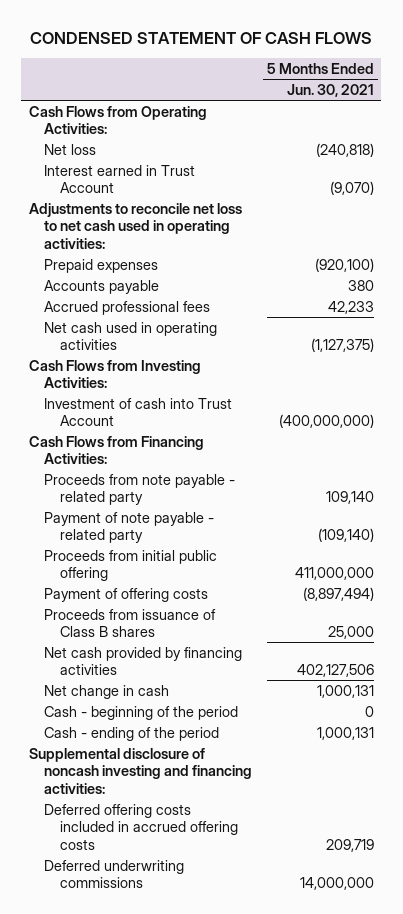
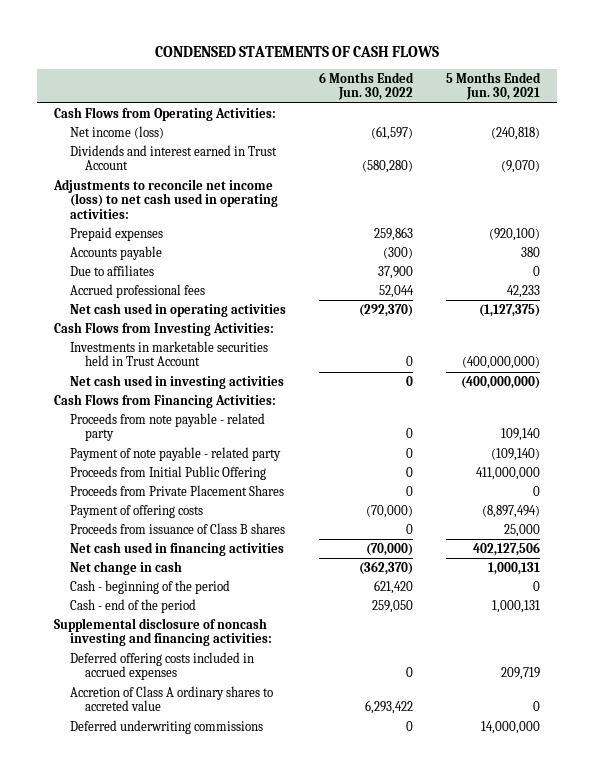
- CONDENSED STATEMENT OF CASH FLOWS
+ CONDENSED STATEMENTS OF CASH FLOWS
- | 5 Months Ended Jun. 30, 2021
+ | 6 Months Ended Jun. 30, 2022 | 5 Months Ended Jun. 30, 2021
- Net loss | (240,818)
- Interest earned in Trust Account | (9,070)
- Adjustments to reconcile net loss to net cash used in operating activities:
+ Net income (loss) | (61,597) | (240,818)
+ Dividends and interest earned in Trust Account | (580,280) | (9,070)
+ Adjustments to reconcile net income (loss) to net cash used in operating activities:
+ Due to affiliates | 37,900 | 0
- Investment of cash into Trust Account | (400,000,000)
+ Investments in marketable securities held in Trust Account | 0 | (400,000,000)
+ Net cash used in investing activities | 0 | (400,000,000)
- Proceeds from initial public offering | 411,000,000
+ Proceeds from Initial Public Offering | 0 | 411,000,000
+ Proceeds from Private Placement Shares | 0 | 0
- Net cash provided by financing activities | 402,127,506
+ Net cash used in financing activities | (70,000) | 402,127,506
- Cash - ending of the period | 1,000,131
+ Cash - end of the period | 259,050 | 1,000,131
- Deferred offering costs included in accrued offering costs | 209,719
+ Deferred offering costs included in accrued expenses | 0 | 209,719
+ Accretion of Class A ordinary shares to accreted value | 6,293,422 | 0

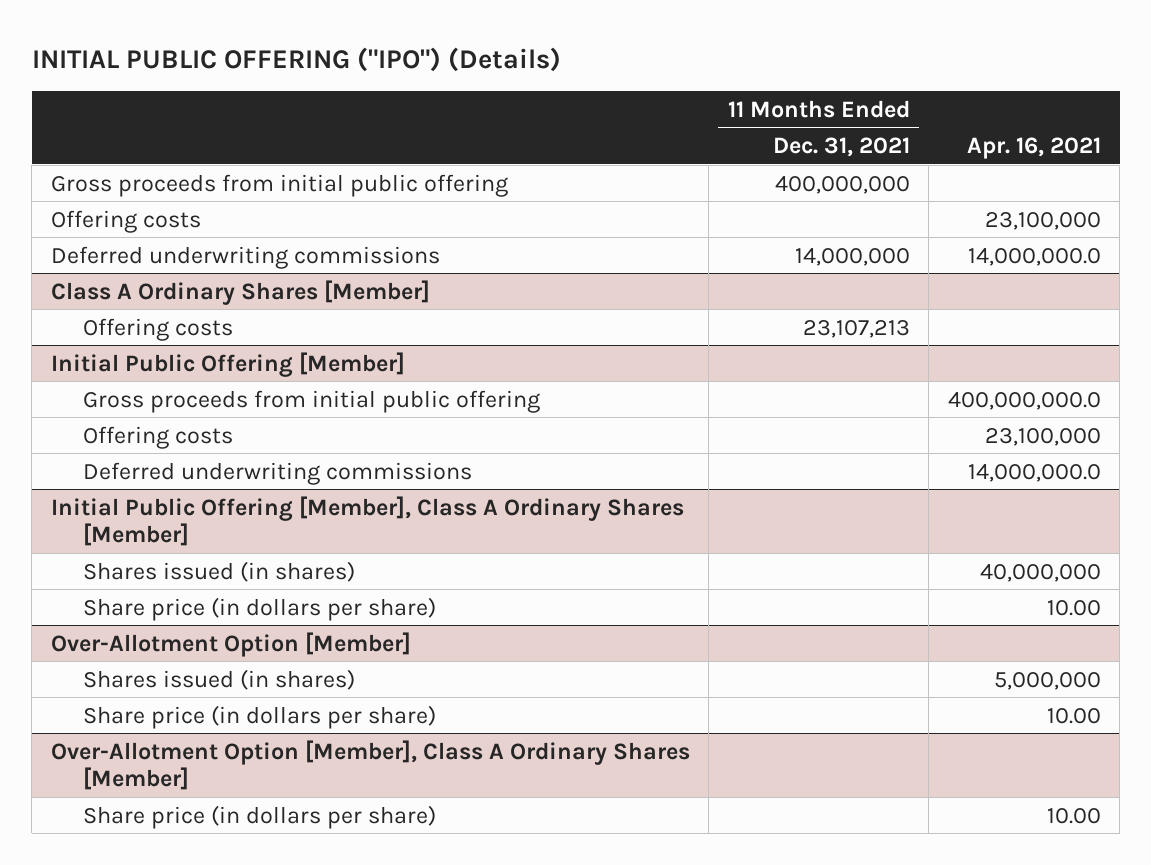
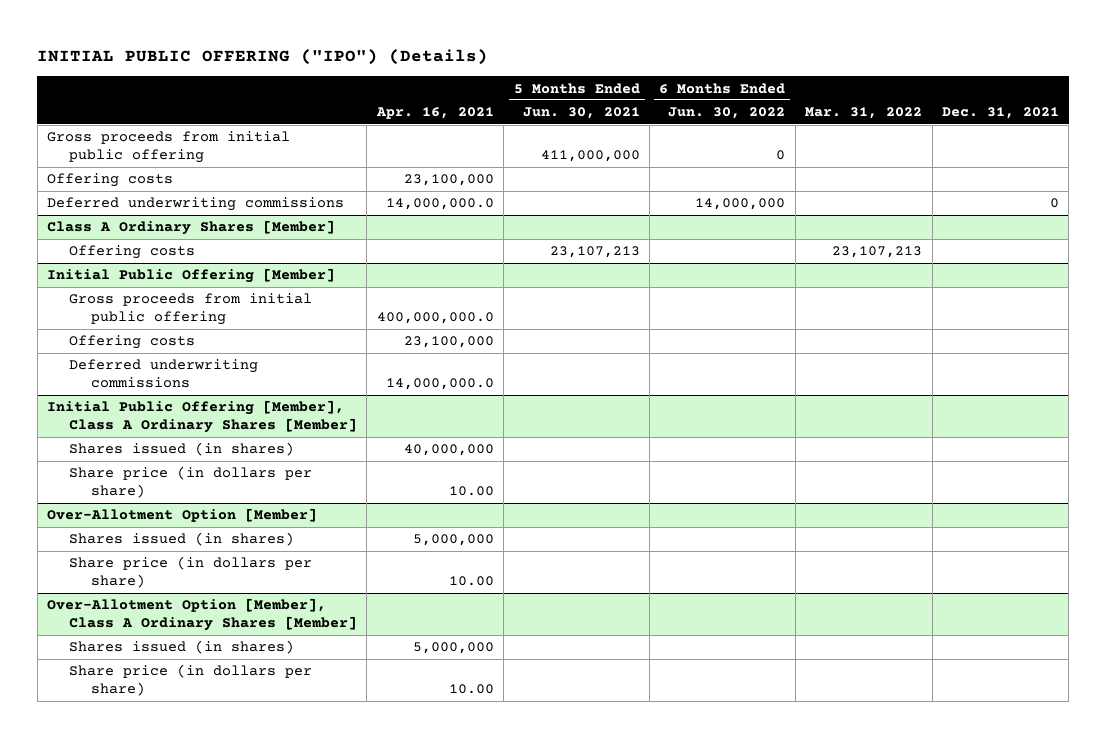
- | 11 Months Ended Dec. 31, 2021 | Apr. 16, 2021
+ | Apr. 16, 2021 | 5 Months Ended Jun. 30, 2021 | 6 Months Ended Jun. 30, 2022 | Mar. 31, 2022 | Dec. 31, 2021
@ Over-Allotment Option [Member], Class A Ordinary Shares [Member]
+ Shares issued (in shares) | 5,000,000 | | | |

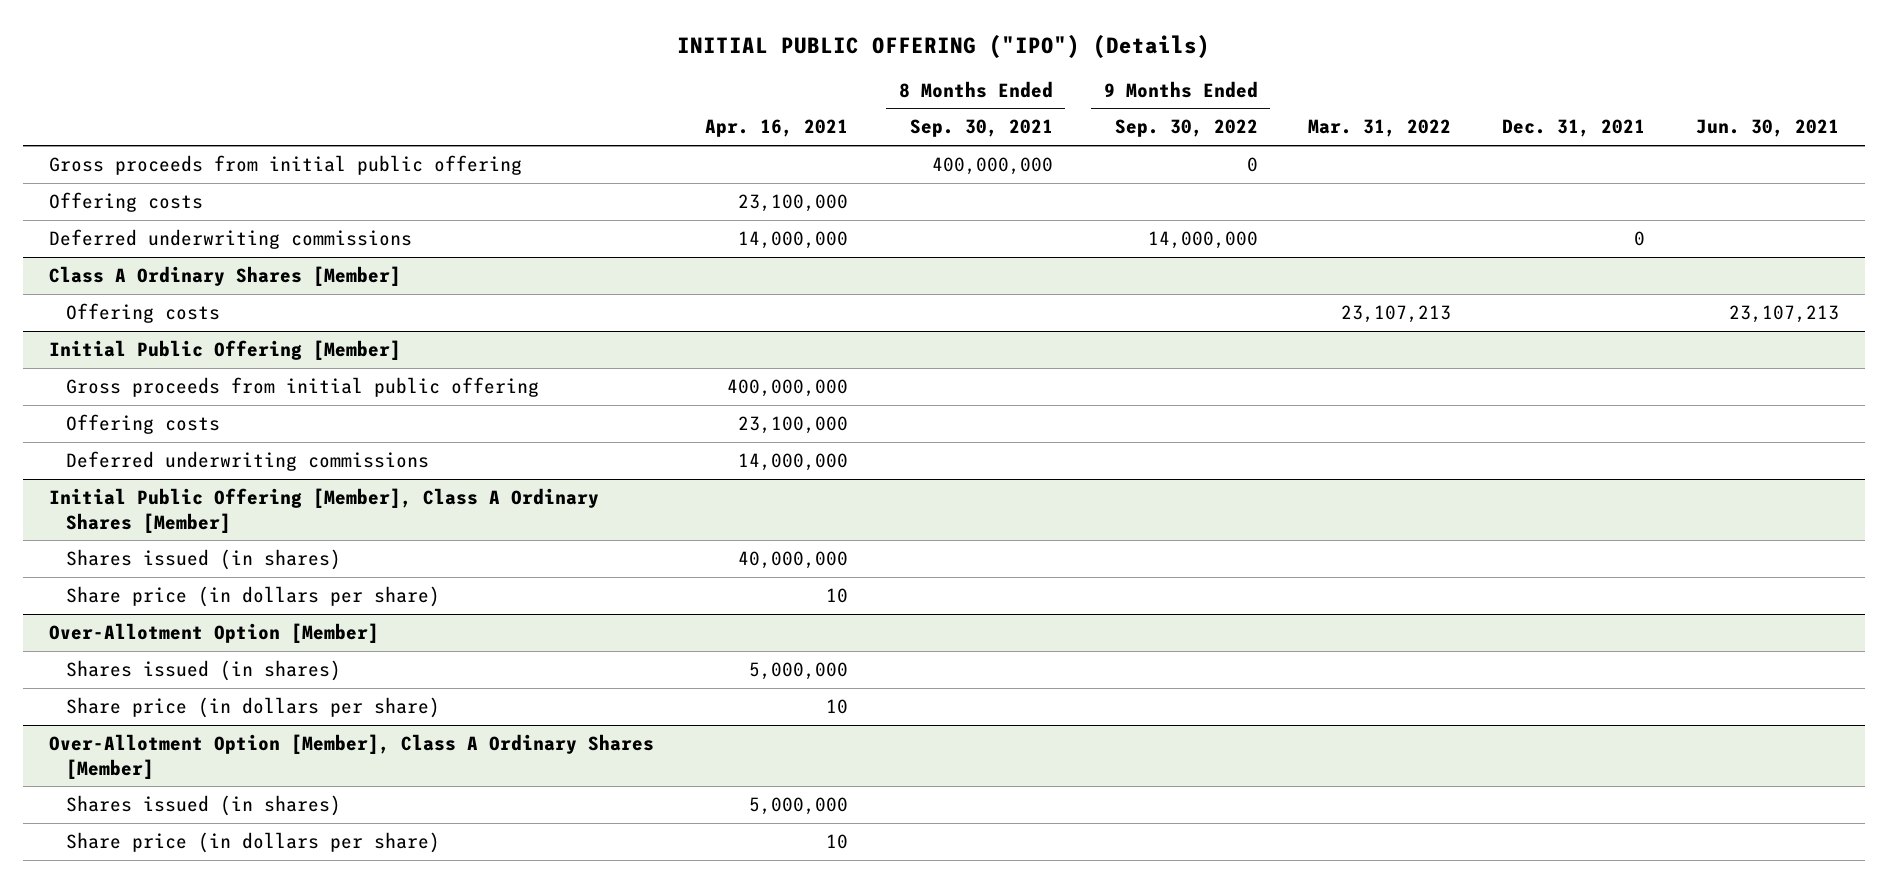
- | Apr. 16, 2021 | 5 Months Ended Jun. 30, 2021 | 6 Months Ended Jun. 30, 2022 | Mar. 31, 2022 | Dec. 31, 2021
+ | Apr. 16, 2021 | 8 Months Ended Sep. 30, 2021 | 9 Months Ended Sep. 30, 2022 | Mar. 31, 2022 | Dec. 31, 2021 | Jun. 30, 2021
- Deferred underwriting commissions | 14,000,000.0 | | 14,000,000 | | 0
+ Deferred underwriting commissions | 14,000,000 | | 14,000,000 | | 0 |
@ Initial Public Offering [Member]
- Gross proceeds from initial public offering | 400,000,000.0 | | | |
+ Gross proceeds from initial public offering | 400,000,000 | | | | |
- Deferred underwriting commissions | 14,000,000.0 | | | |
+ Deferred underwriting commissions | 14,000,000 | | | | |
@ Initial Public Offering [Member], Class A Ordinary Shares [Member]
- Share price (in dollars per share) | 10.00 | | | |
+ Share price (in dollars per share) | 10 | | | | |
@ Over-Allotment Option [Member]
- Share price (in dollars per share) | 10.00 | | | |
+ Share price (in dollars per share) | 10 | | | | |
@ Over-Allotment Option [Member], Class A Ordinary Shares [Member]
- Share price (in dollars per share) | 10.00 | | | |
+ Share price (in dollars per share) | 10 | | | | |

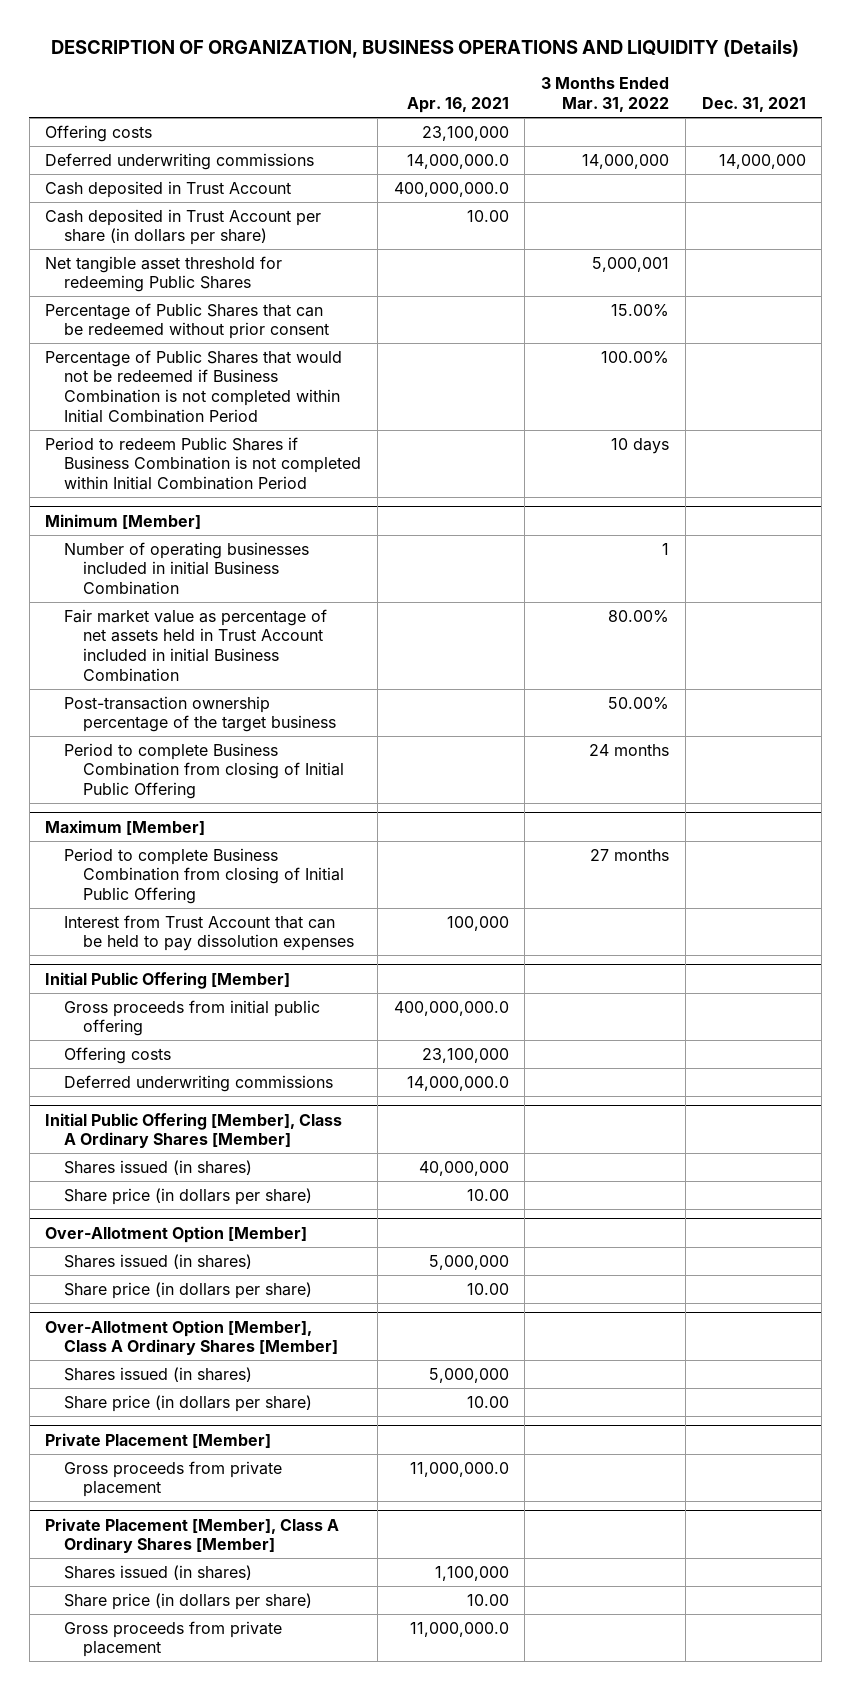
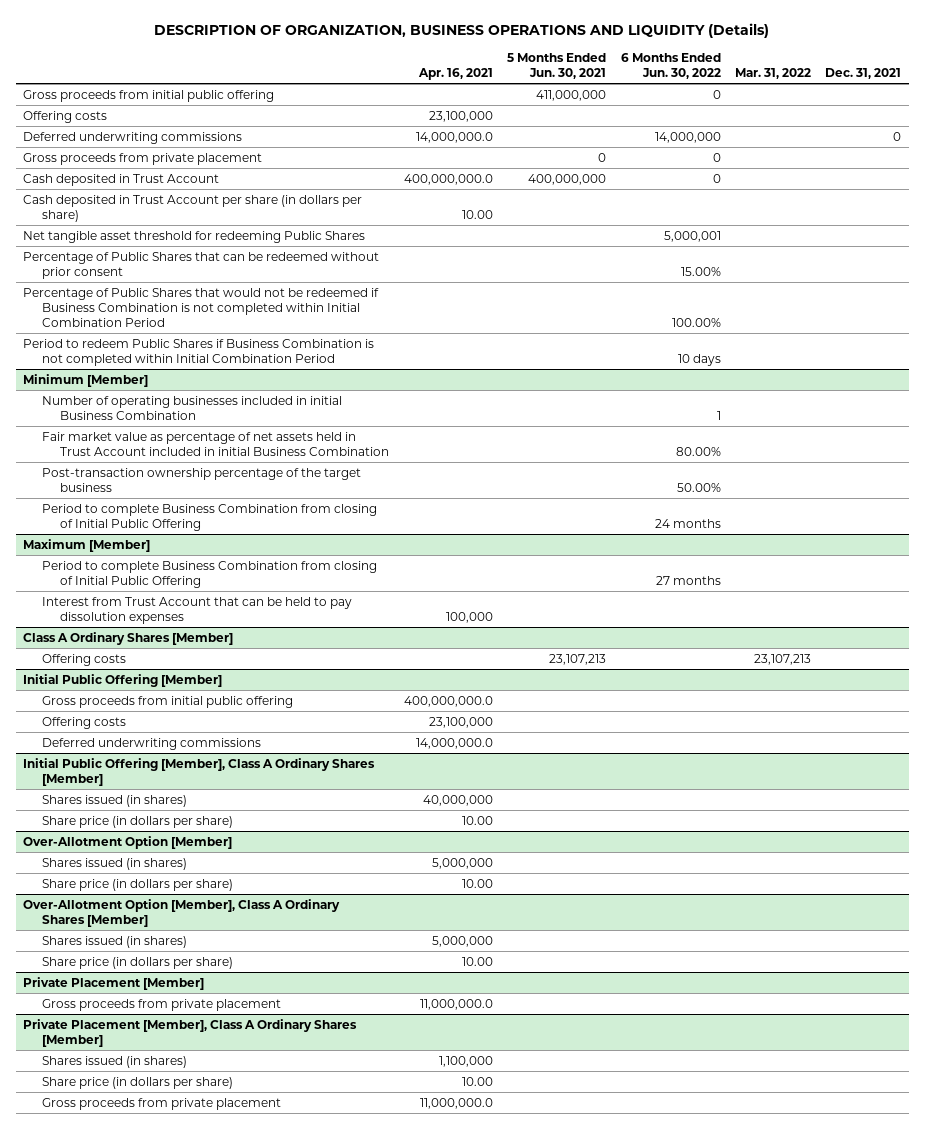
- | Apr. 16, 2021 | 3 Months Ended Mar. 31, 2022 | Dec. 31, 2021
+ | Apr. 16, 2021 | 5 Months Ended Jun. 30, 2021 | 6 Months Ended Jun. 30, 2022 | Mar. 31, 2022 | Dec. 31, 2021
+ Gross proceeds from initial public offering | | 411,000,000 | 0 | |
- Deferred underwriting commissions | 14,000,000.0 | 14,000,000 | 14,000,000
+ Deferred underwriting commissions | 14,000,000.0 | | 14,000,000 | | 0
+ Gross proceeds from private placement | | 0 | 0 | |
+ Class A Ordinary Shares [Member]
+ Offering costs | | 23,107,213 | | 23,107,213 |

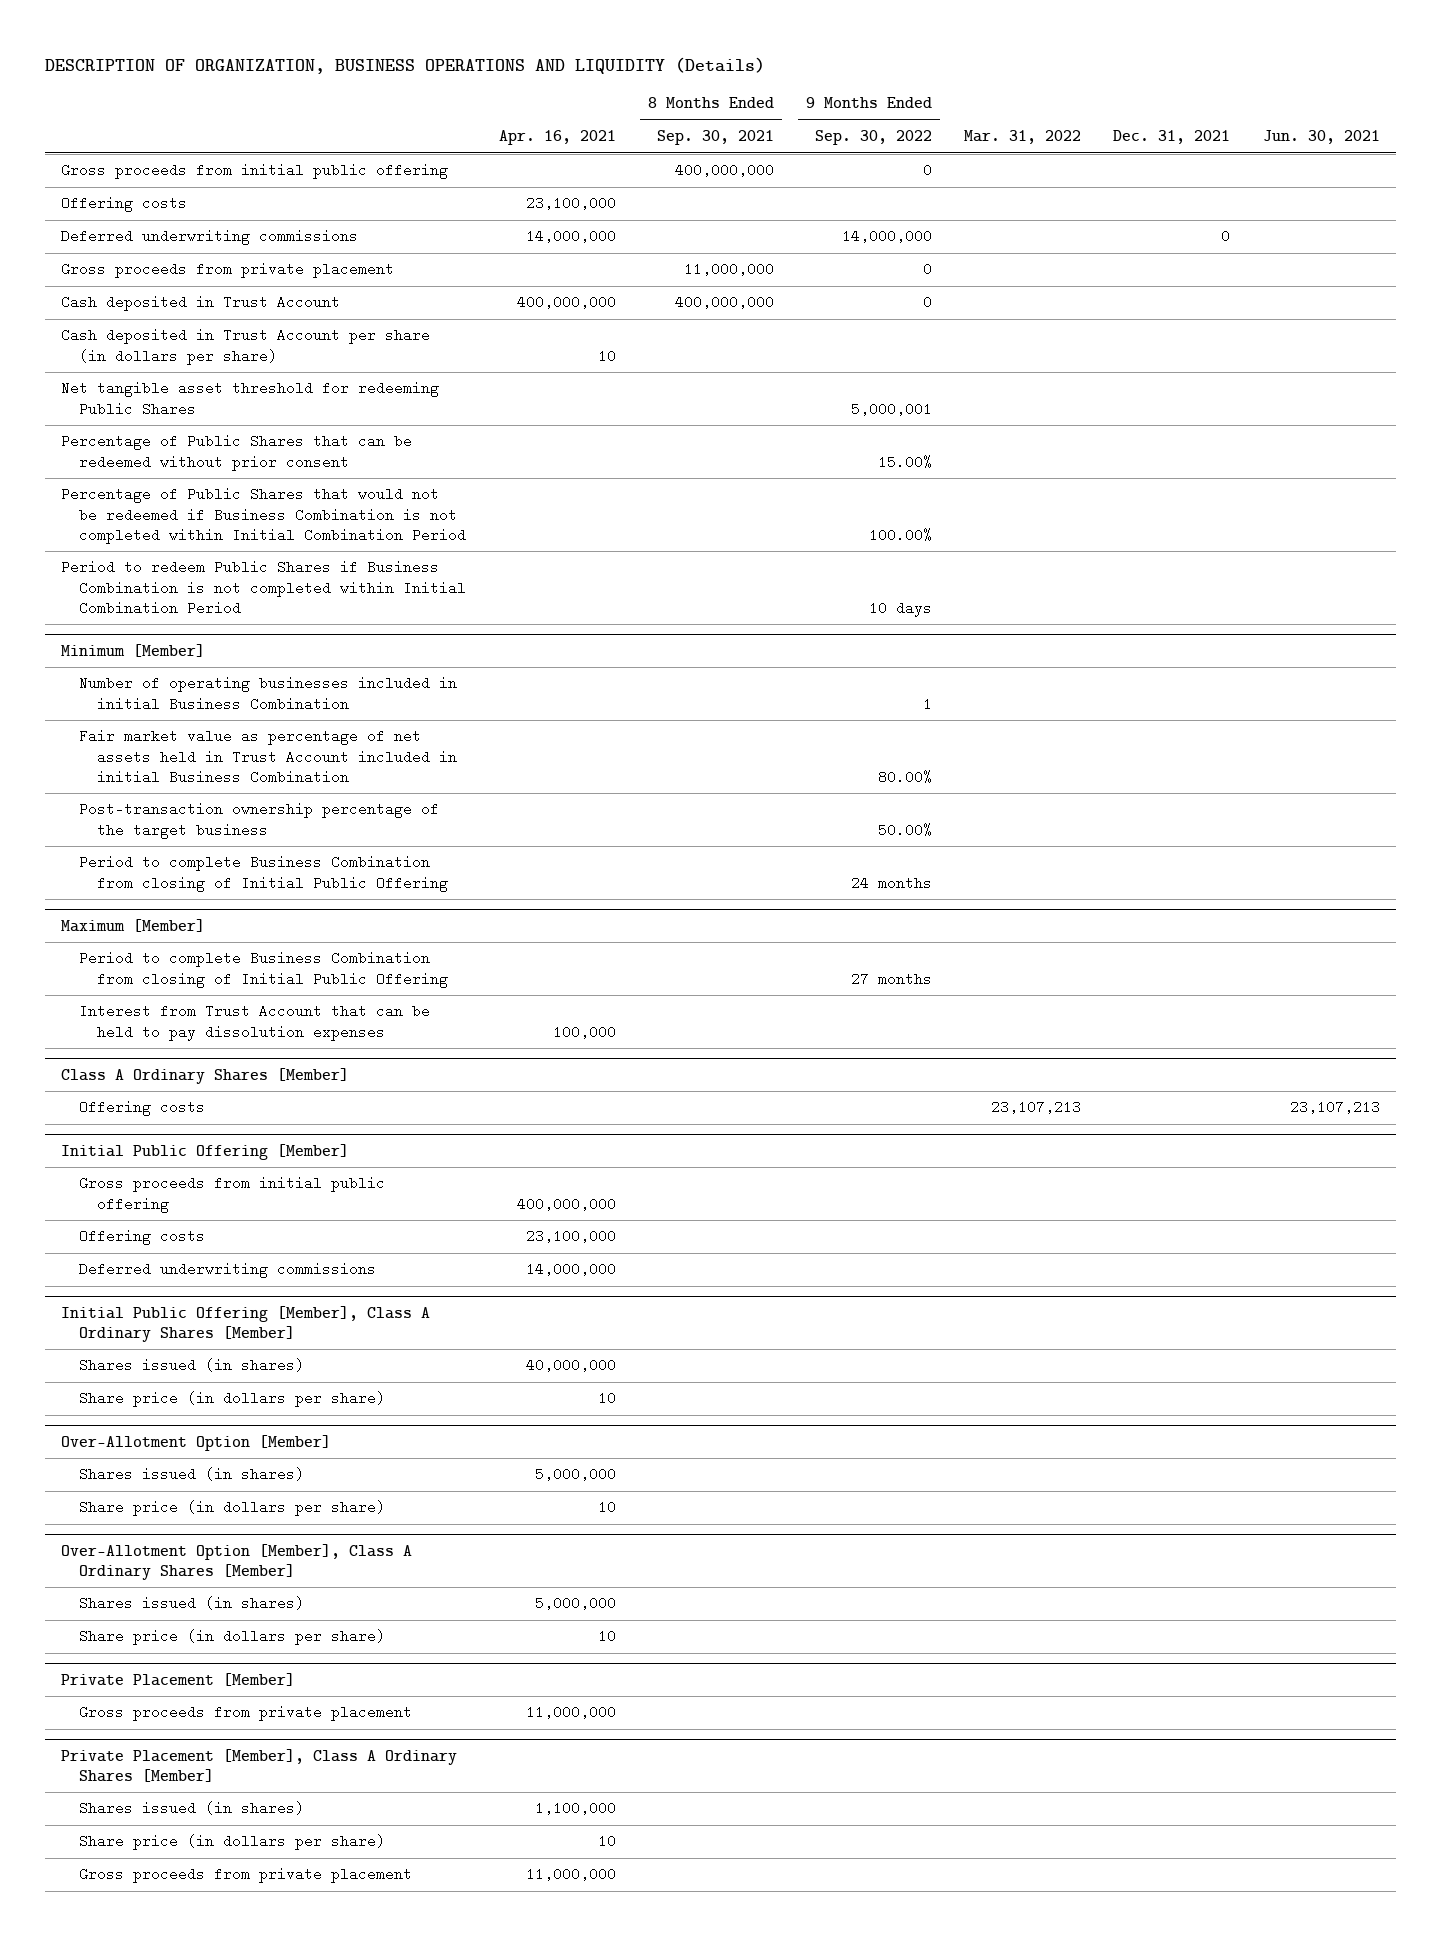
- | Apr. 16, 2021 | 5 Months Ended Jun. 30, 2021 | 6 Months Ended Jun. 30, 2022 | Mar. 31, 2022 | Dec. 31, 2021
+ | Apr. 16, 2021 | 8 Months Ended Sep. 30, 2021 | 9 Months Ended Sep. 30, 2022 | Mar. 31, 2022 | Dec. 31, 2021 | Jun. 30, 2021
- Deferred underwriting commissions | 14,000,000.0 | | 14,000,000 | | 0
+ Deferred underwriting commissions | 14,000,000 | | 14,000,000 | | 0 |
- Cash deposited in Trust Account | 400,000,000.0 | 400,000,000 | 0 | |
- Cash deposited in Trust Account per share (in dollars per share) | 10.00 | | | |
+ Cash deposited in Trust Account | 400,000,000 | 400,000,000 | 0 | | |
+ Cash deposited in Trust Account per share (in dollars per share) | 10 | | | | |
@ Initial Public Offering [Member]
- Gross proceeds from initial public offering | 400,000,000.0 | | | |
+ Gross proceeds from initial public offering | 400,000,000 | | | | |
- Deferred underwriting commissions | 14,000,000.0 | | | |
+ Deferred underwriting commissions | 14,000,000 | | | | |
@ Initial Public Offering [Member], Class A Ordinary Shares [Member]
- Share price (in dollars per share) | 10.00 | | | |
+ Share price (in dollars per share) | 10 | | | | |
@ Over-Allotment Option [Member]
- Share price (in dollars per share) | 10.00 | | | |
+ Share price (in dollars per share) | 10 | | | | |
@ Over-Allotment Option [Member], Class A Ordinary Shares [Member]
- Share price (in dollars per share) | 10.00 | | | |
+ Share price (in dollars per share) | 10 | | | | |
@ Private Placement [Member]
- Gross proceeds from private placement | 11,000,000.0 | | | |
+ Gross proceeds from private placement | 11,000,000 | | | | |
@ Private Placement [Member], Class A Ordinary Shares [Member]
- Share price (in dollars per share) | 10.00 | | | |
- Gross proceeds from private placement | 11,000,000.0 | | | |
+ Share price (in dollars per share) | 10 | | | | |
+ Gross proceeds from private placement | 11,000,000 | | | | |

